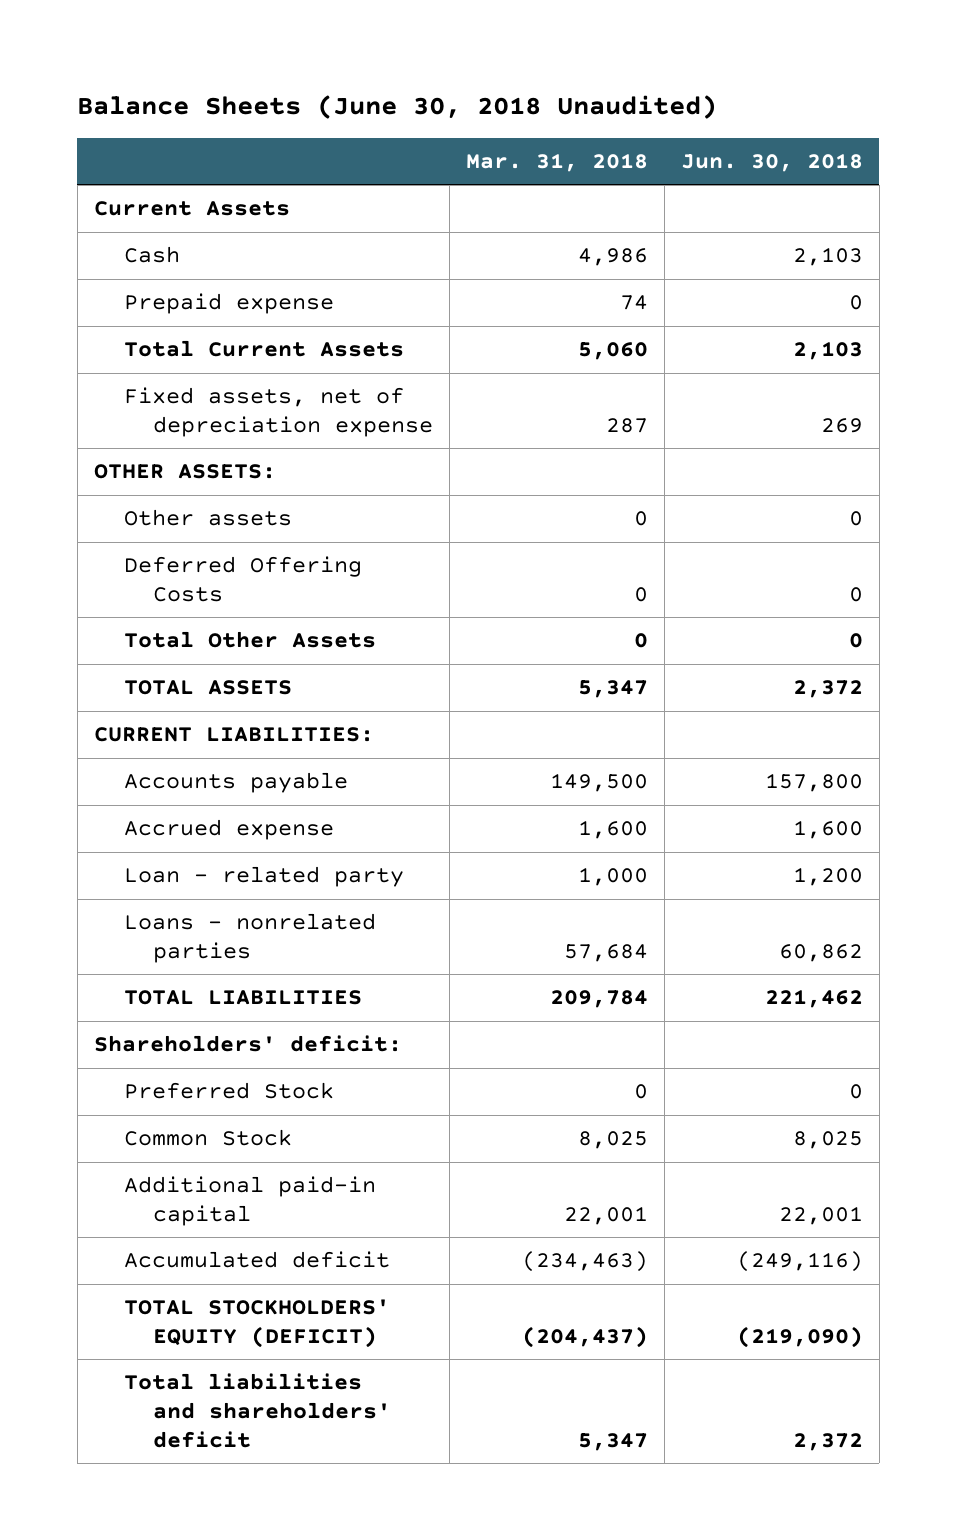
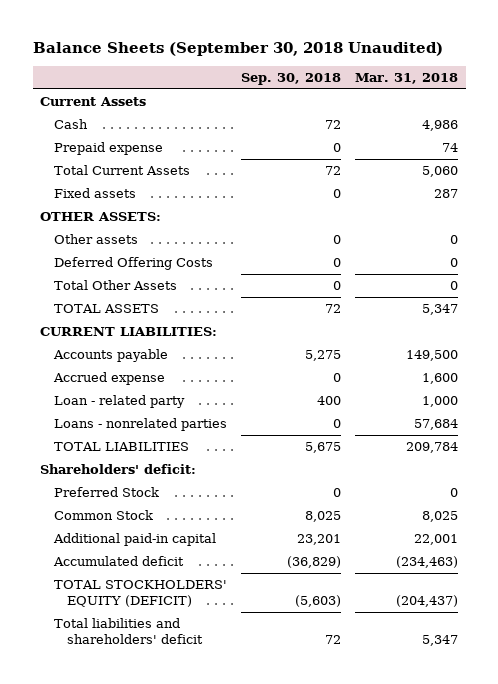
- Balance Sheets (June 30, 2018 Unaudited)
+ Balance Sheets (September 30, 2018 Unaudited)
- | Mar. 31, 2018 | Jun. 30, 2018
+ | Sep. 30, 2018 | Mar. 31, 2018
- Fixed assets, net of depreciation expense | 287 | 269
+ Fixed assets | 0 | 287

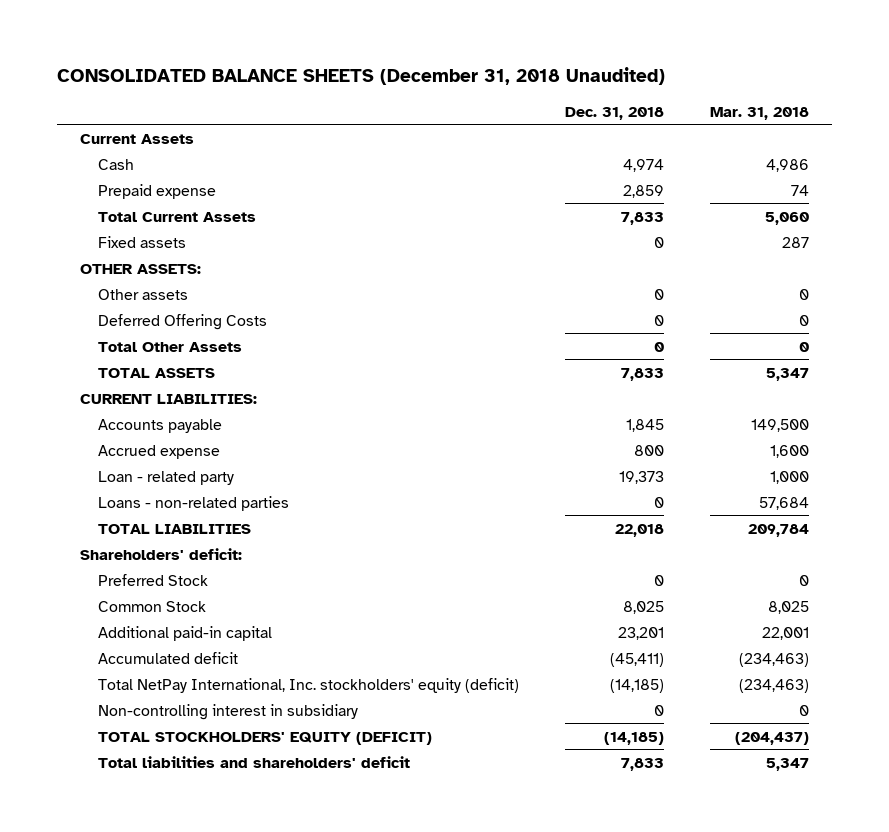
- Balance Sheets (September 30, 2018 Unaudited)
+ CONSOLIDATED BALANCE SHEETS (December 31, 2018 Unaudited)
- | Sep. 30, 2018 | Mar. 31, 2018
+ | Dec. 31, 2018 | Mar. 31, 2018
- Loans - nonrelated parties | 0 | 57,684
+ Loans - non-related parties | 0 | 57,684
+ Total NetPay International, Inc. stockholders' equity (deficit) | (14,185) | (234,463)
+ Non-controlling interest in subsidiary | 0 | 0

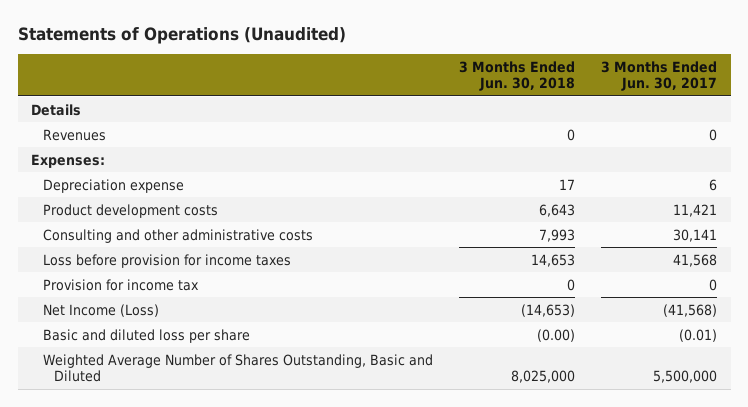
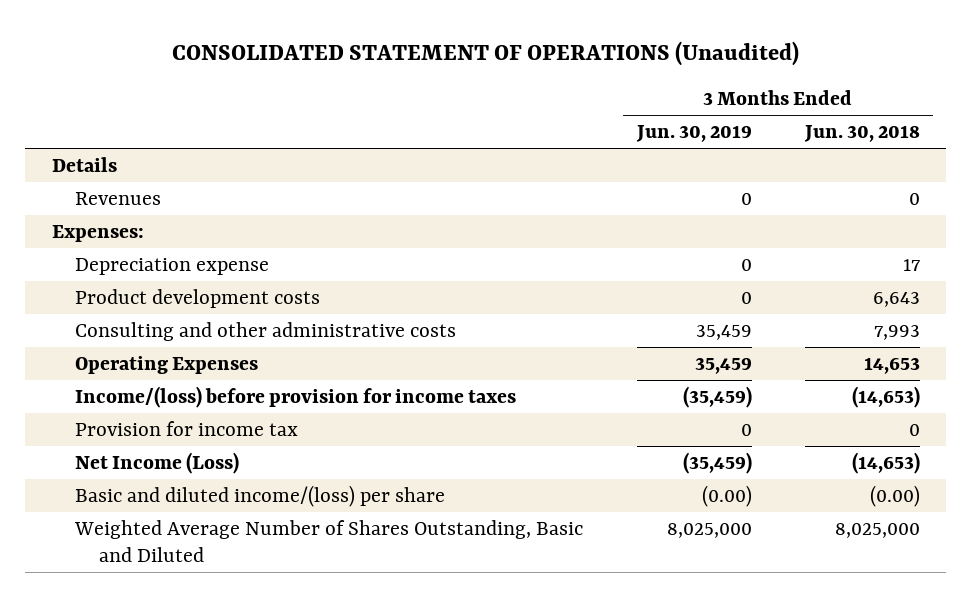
- Statements of Operations (Unaudited)
+ CONSOLIDATED STATEMENT OF OPERATIONS (Unaudited)
- | 3 Months Ended Jun. 30, 2018 | 3 Months Ended Jun. 30, 2017
+ | 3 Months Ended Jun. 30, 2019 | 3 Months Ended Jun. 30, 2018
- Loss before provision for income taxes | 14,653 | 41,568
+ Operating Expenses | 35,459 | 14,653
+ Income/(loss) before provision for income taxes | (35,459) | (14,653)
- Basic and diluted loss per share | (0.00) | (0.01)
+ Basic and diluted income/(loss) per share | (0.00) | (0.00)

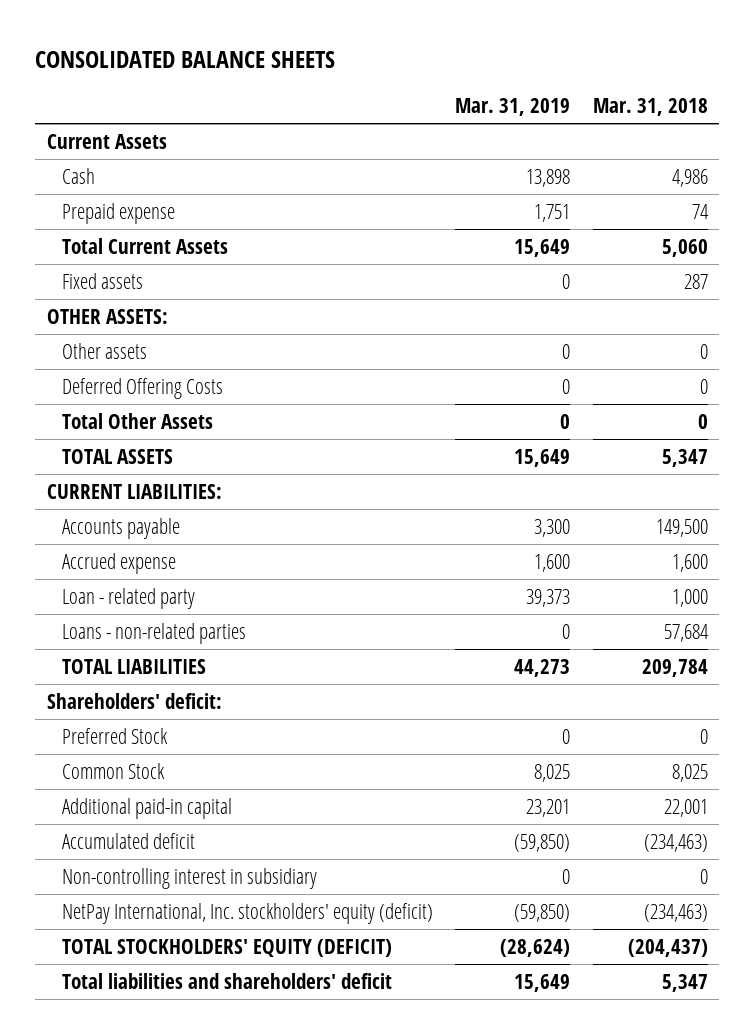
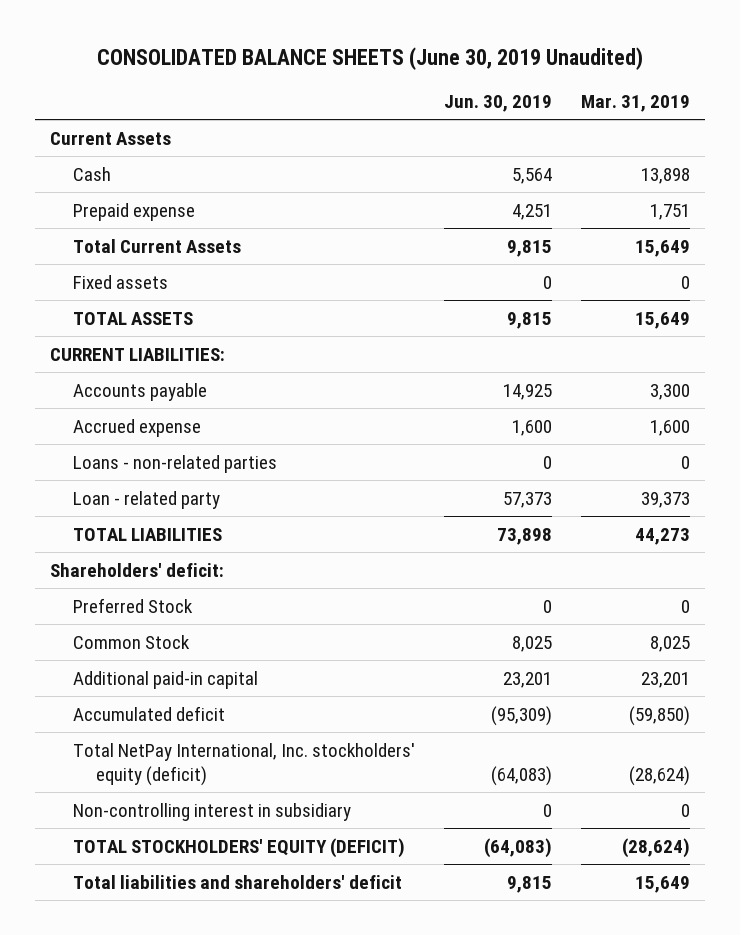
- CONSOLIDATED BALANCE SHEETS
+ CONSOLIDATED BALANCE SHEETS (June 30, 2019 Unaudited)
- | Mar. 31, 2019 | Mar. 31, 2018
+ | Jun. 30, 2019 | Mar. 31, 2019
- OTHER ASSETS:
- Other assets | 0 | 0
- Deferred Offering Costs | 0 | 0
- Total Other Assets | 0 | 0
moved down: Loan - related party | 57,373 | 39,373
+ Total NetPay International, Inc. stockholders' equity (deficit) | (64,083) | (28,624)
- NetPay International, Inc. stockholders' equity (deficit) | (59,850) | (234,463)

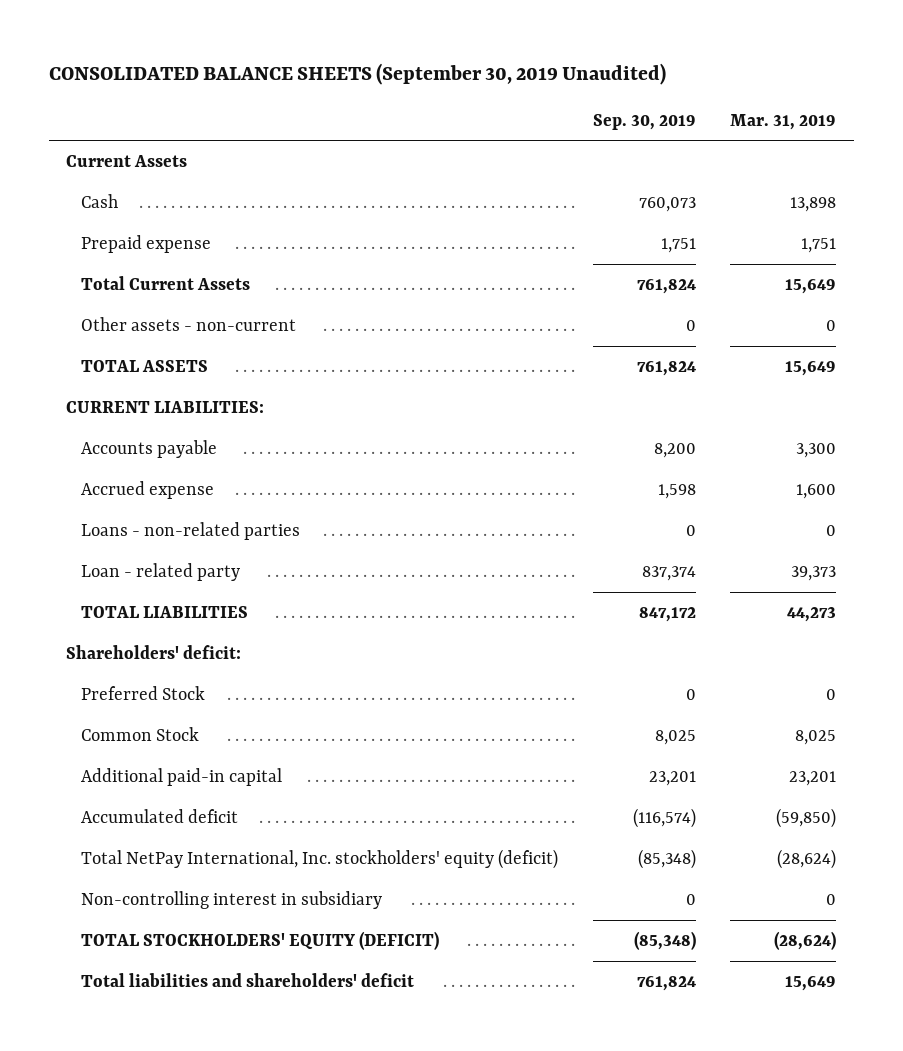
- CONSOLIDATED BALANCE SHEETS (June 30, 2019 Unaudited)
+ CONSOLIDATED BALANCE SHEETS (September 30, 2019 Unaudited)
- | Jun. 30, 2019 | Mar. 31, 2019
+ | Sep. 30, 2019 | Mar. 31, 2019
- Fixed assets | 0 | 0
+ Other assets - non-current | 0 | 0

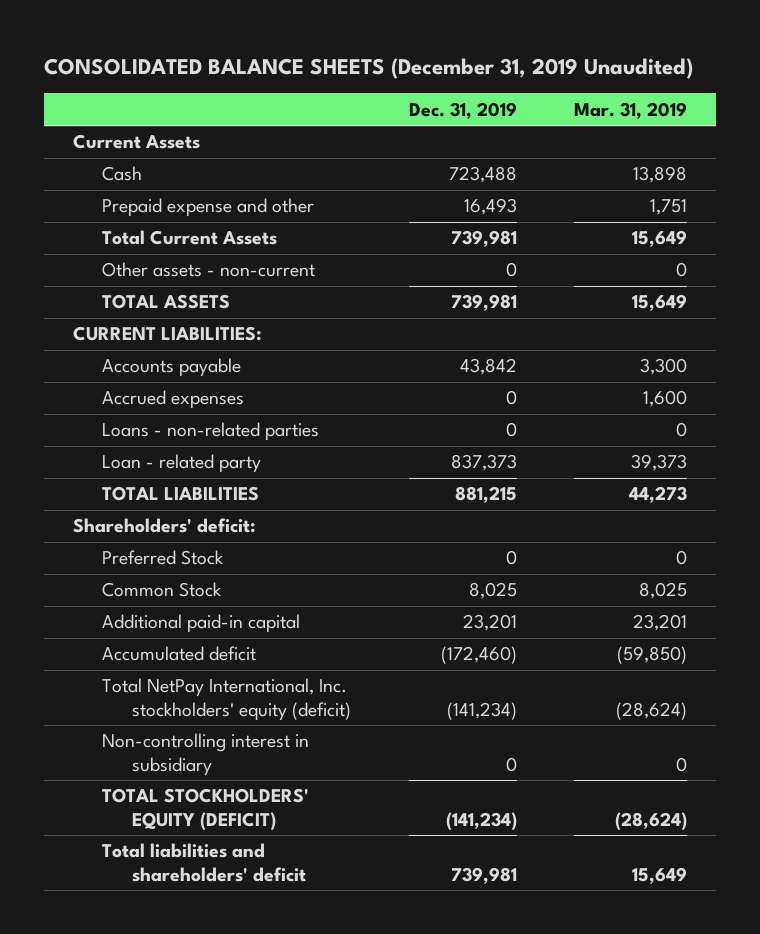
- CONSOLIDATED BALANCE SHEETS (September 30, 2019 Unaudited)
+ CONSOLIDATED BALANCE SHEETS (December 31, 2019 Unaudited)
- | Sep. 30, 2019 | Mar. 31, 2019
+ | Dec. 31, 2019 | Mar. 31, 2019
- Prepaid expense | 1,751 | 1,751
+ Prepaid expense and other | 16,493 | 1,751
- Accrued expense | 1,598 | 1,600
+ Accrued expenses | 0 | 1,600

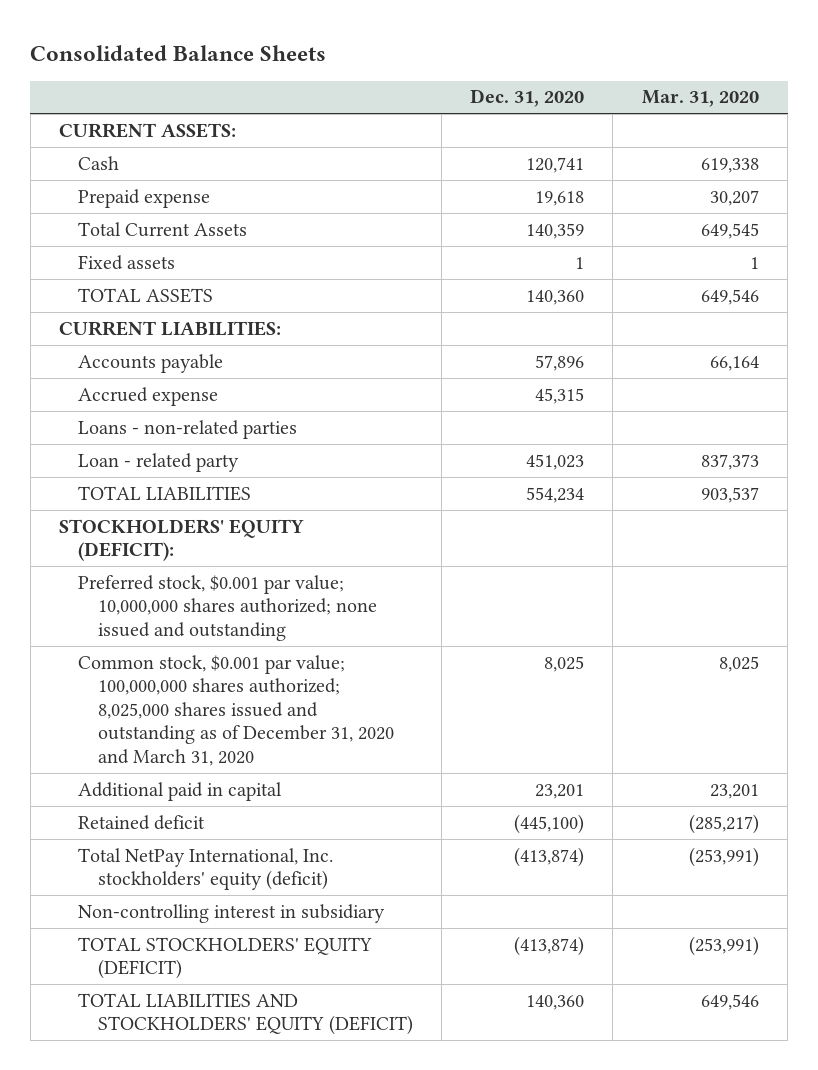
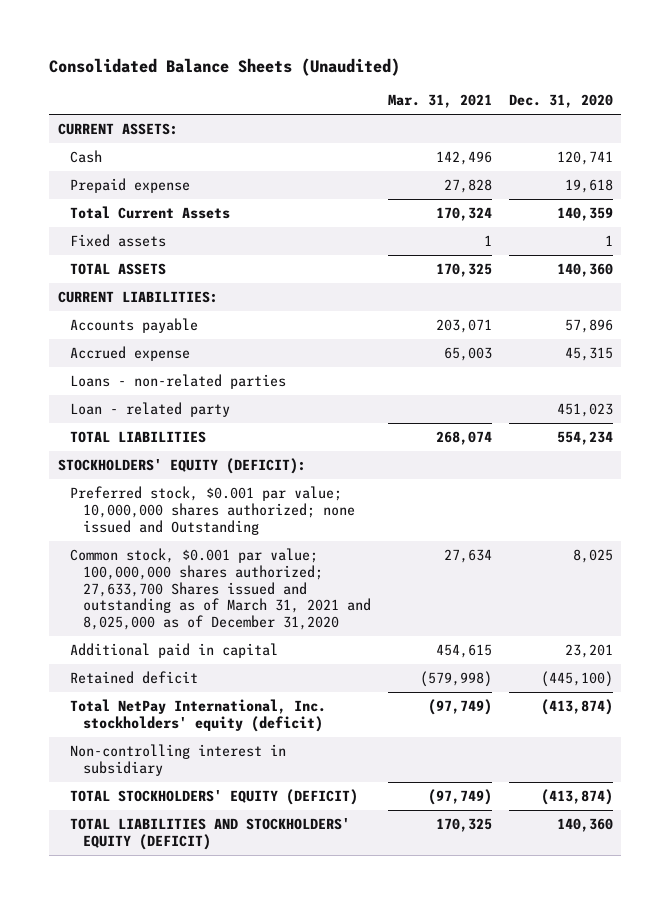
- Consolidated Balance Sheets
+ Consolidated Balance Sheets (Unaudited)
- | Dec. 31, 2020 | Mar. 31, 2020
+ | Mar. 31, 2021 | Dec. 31, 2020
- Preferred stock, $0.001 par value; 10,000,000 shares authorized; none issued and outstanding
- Common stock, $0.001 par value; 100,000,000 shares authorized; 8,025,000 shares issued and outstanding as of December 31, 2020 and March 31, 2020 | 8,025 | 8,025
+ Preferred stock, $0.001 par value; 10,000,000 shares authorized; none issued and Outstanding
+ Common stock, $0.001 par value; 100,000,000 shares authorized; 27,633,700 Shares issued and outstanding as of March 31, 2021 and 8,025,000 as of December 31,2020 | 27,634 | 8,025

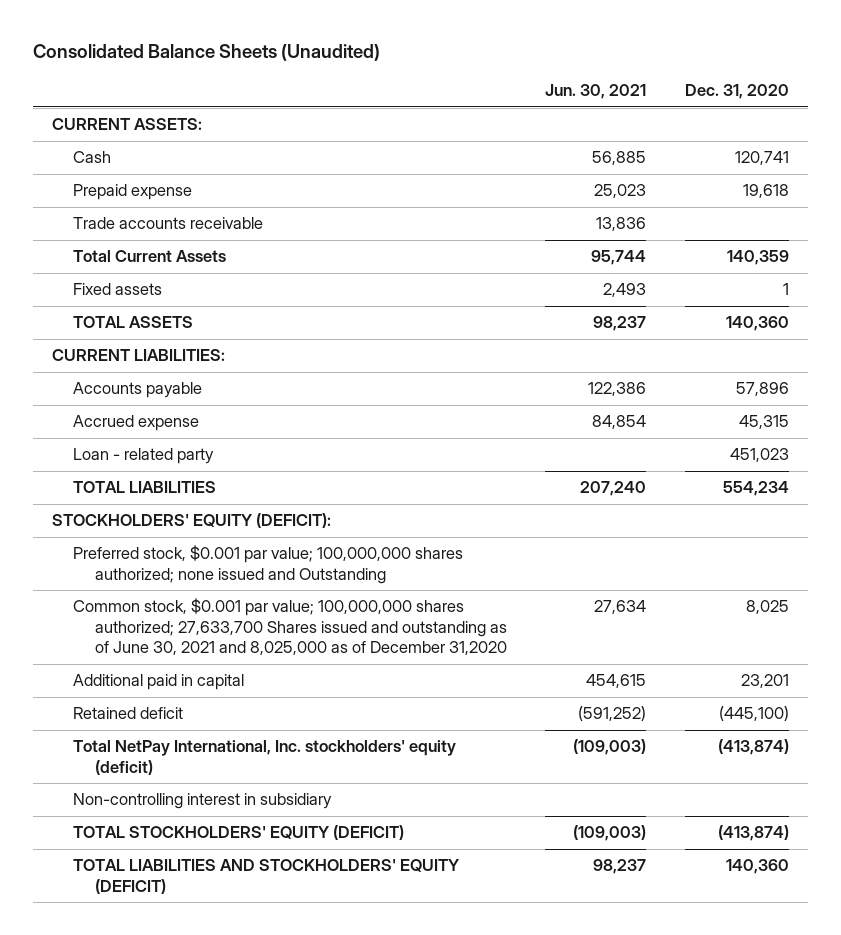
- | Mar. 31, 2021 | Dec. 31, 2020
+ | Jun. 30, 2021 | Dec. 31, 2020
+ Trade accounts receivable | 13,836 |
- Loans - non-related parties
- Preferred stock, $0.001 par value; 10,000,000 shares authorized; none issued and Outstanding
- Common stock, $0.001 par value; 100,000,000 shares authorized; 27,633,700 Shares issued and outstanding as of March 31, 2021 and 8,025,000 as of December 31,2020 | 27,634 | 8,025
+ Preferred stock, $0.001 par value; 100,000,000 shares authorized; none issued and Outstanding
+ Common stock, $0.001 par value; 100,000,000 shares authorized; 27,633,700 Shares issued and outstanding as of June 30, 2021 and 8,025,000 as of December 31,2020 | 27,634 | 8,025

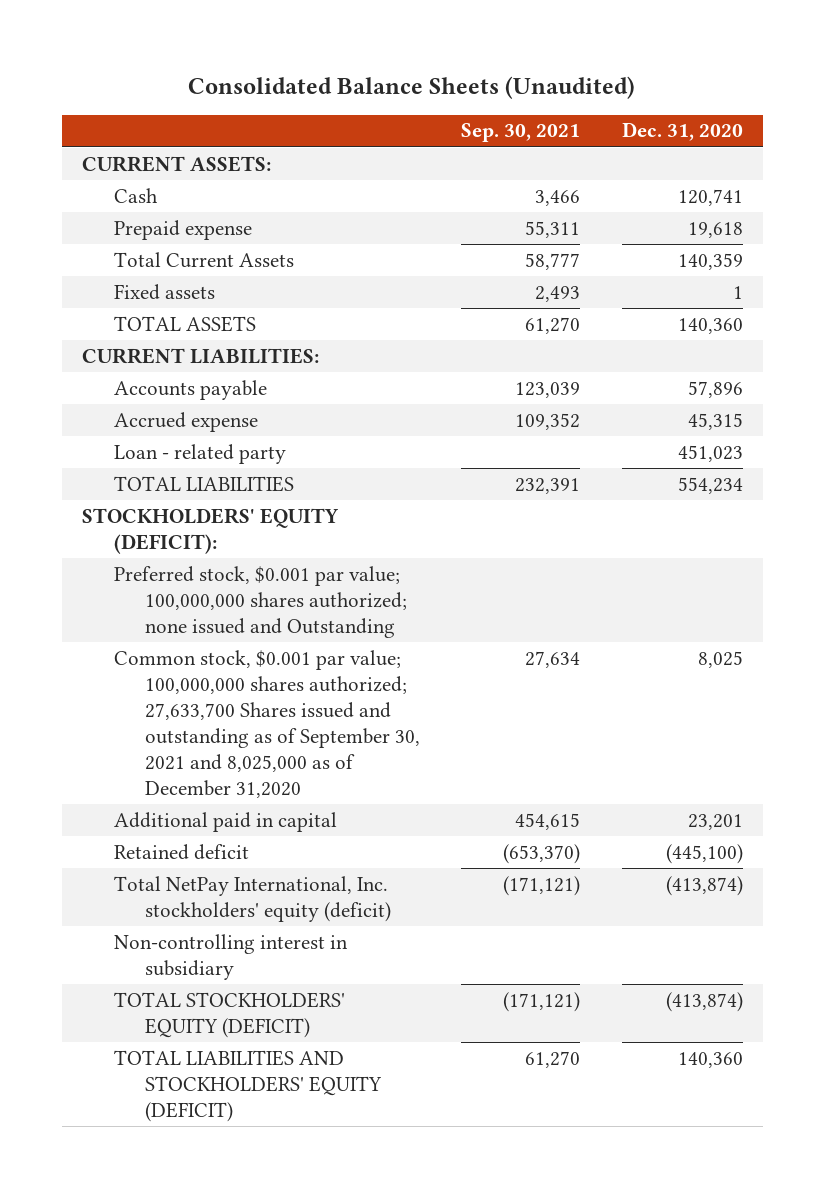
- | Jun. 30, 2021 | Dec. 31, 2020
+ | Sep. 30, 2021 | Dec. 31, 2020
- Trade accounts receivable | 13,836 |
- Common stock, $0.001 par value; 100,000,000 shares authorized; 27,633,700 Shares issued and outstanding as of June 30, 2021 and 8,025,000 as of December 31,2020 | 27,634 | 8,025
+ Common stock, $0.001 par value; 100,000,000 shares authorized; 27,633,700 Shares issued and outstanding as of September 30, 2021 and 8,025,000 as of December 31,2020 | 27,634 | 8,025

